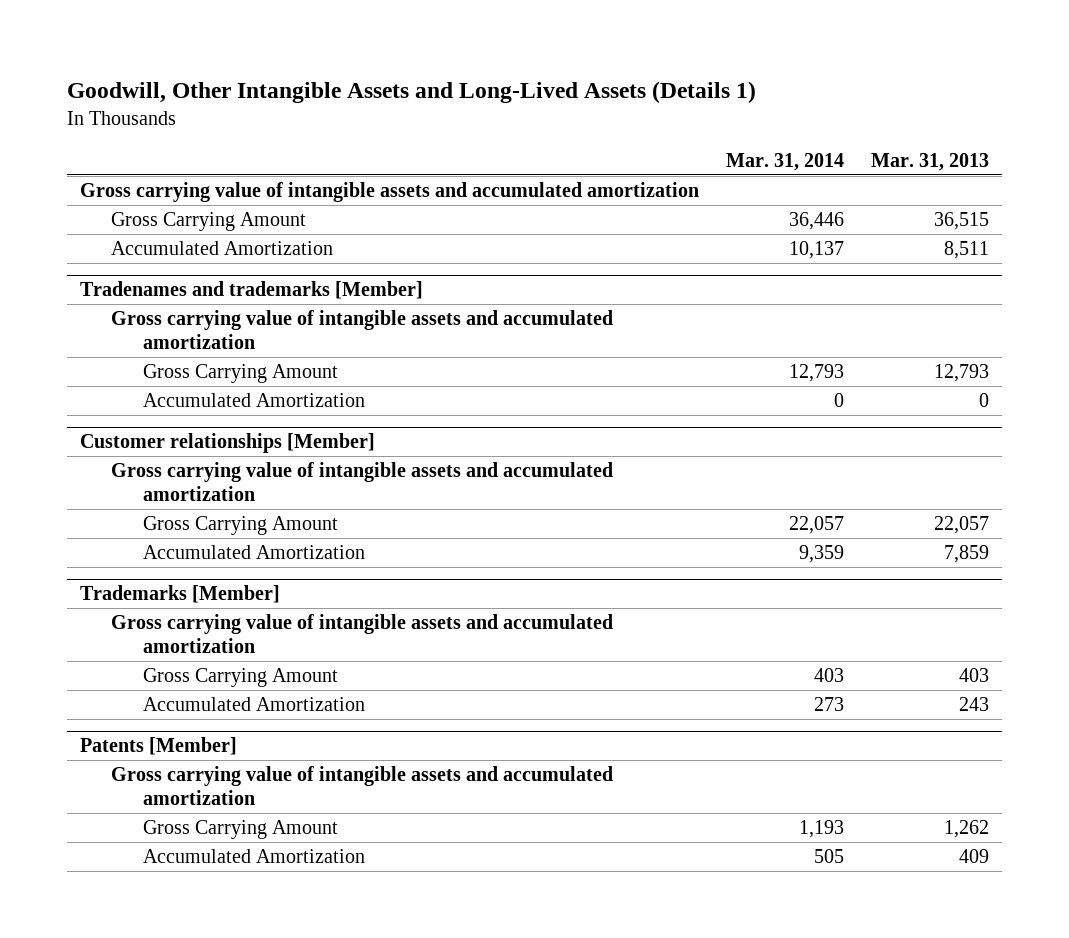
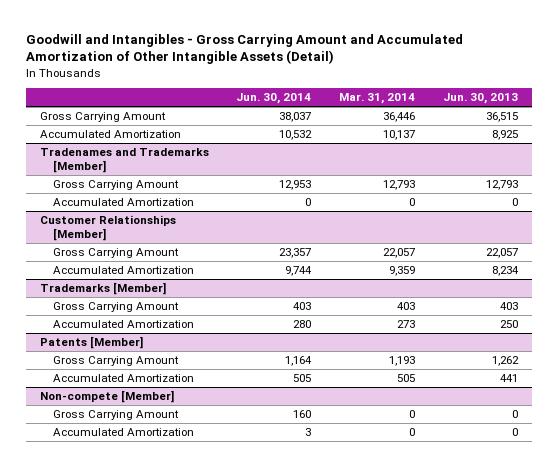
- Goodwill, Other Intangible Assets and Long-Lived Assets (Details 1)
+ Goodwill and Intangibles - Gross Carrying Amount and Accumulated Amortization of Other Intangible Assets (Detail)
- | Mar. 31, 2014 | Mar. 31, 2013
+ | Jun. 30, 2014 | Mar. 31, 2014 | Jun. 30, 2013
- Gross carrying value of intangible assets and accumulated amortization
- Tradenames and trademarks [Member]
- Gross carrying value of intangible assets and accumulated amortization
+ Tradenames and Trademarks [Member]
- Customer relationships [Member]
- Gross carrying value of intangible assets and accumulated amortization
+ Customer Relationships [Member]
@ Trademarks [Member]
- Gross carrying value of intangible assets and accumulated amortization
@ Patents [Member]
- Gross carrying value of intangible assets and accumulated amortization
+ Non-compete [Member]
+ Gross Carrying Amount | 160 | 0 | 0
+ Accumulated Amortization | 3 | 0 | 0

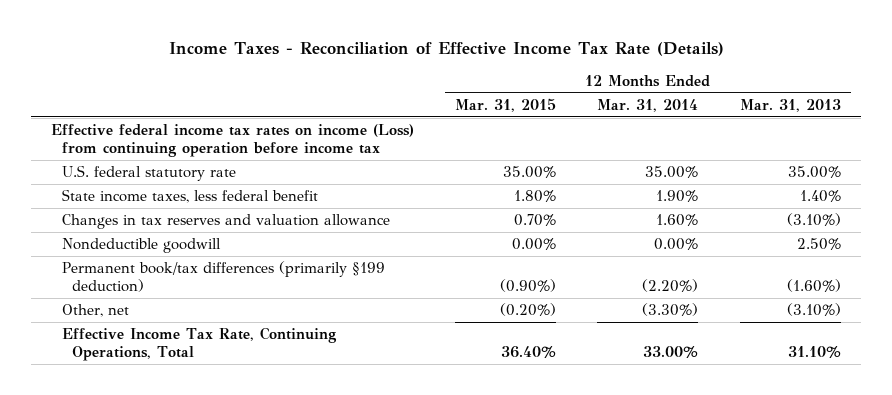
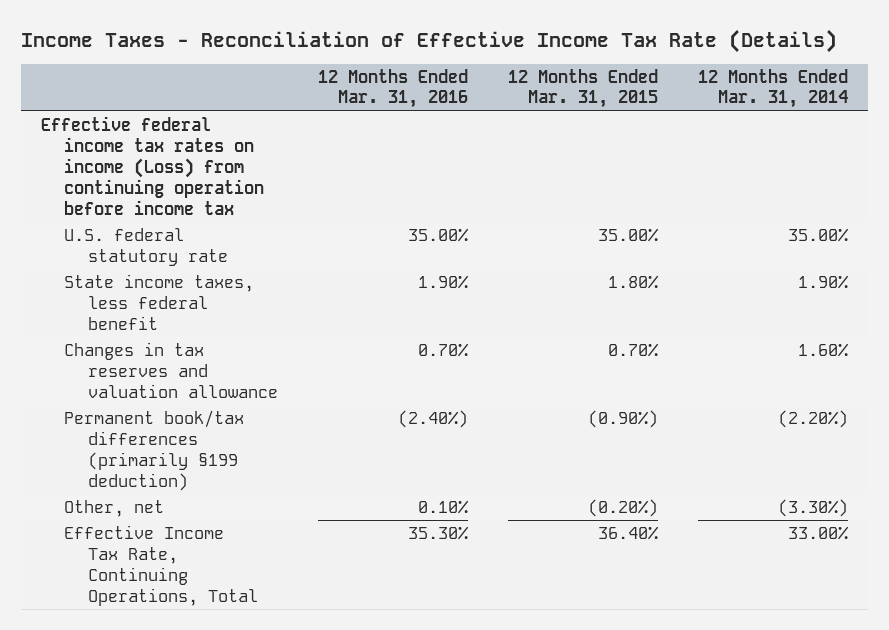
- | 12 Months Ended Mar. 31, 2015 | 12 Months Ended Mar. 31, 2014 | 12 Months Ended Mar. 31, 2013
+ | 12 Months Ended Mar. 31, 2016 | 12 Months Ended Mar. 31, 2015 | 12 Months Ended Mar. 31, 2014
- Nondeductible goodwill | 0.00% | 0.00% | 2.50%

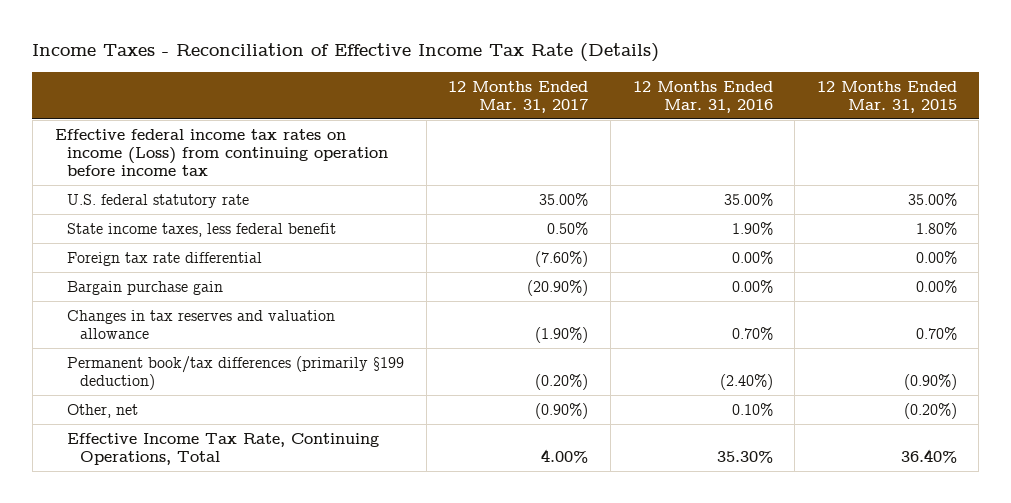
- | 12 Months Ended Mar. 31, 2016 | 12 Months Ended Mar. 31, 2015 | 12 Months Ended Mar. 31, 2014
+ | 12 Months Ended Mar. 31, 2017 | 12 Months Ended Mar. 31, 2016 | 12 Months Ended Mar. 31, 2015
+ Foreign tax rate differential | (7.60%) | 0.00% | 0.00%
+ Bargain purchase gain | (20.90%) | 0.00% | 0.00%

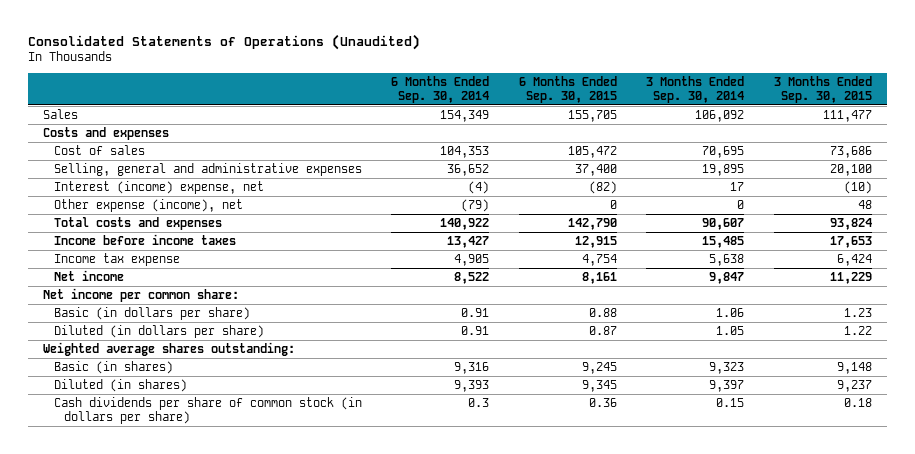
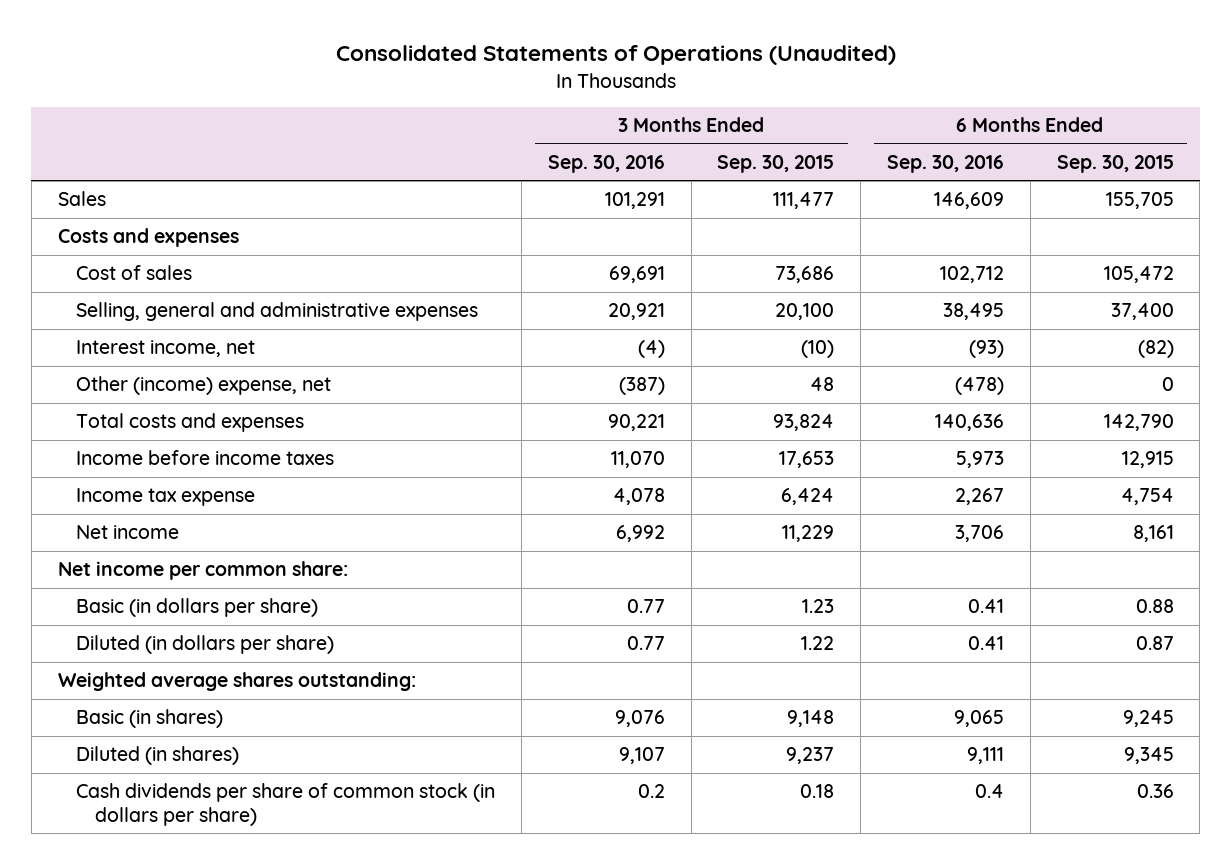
- | 6 Months Ended Sep. 30, 2014 | 6 Months Ended Sep. 30, 2015 | 3 Months Ended Sep. 30, 2014 | 3 Months Ended Sep. 30, 2015
+ | 3 Months Ended Sep. 30, 2016 | 3 Months Ended Sep. 30, 2015 | 6 Months Ended Sep. 30, 2016 | 6 Months Ended Sep. 30, 2015
- Interest (income) expense, net | (4) | (82) | 17 | (10)
- Other expense (income), net | (79) | 0 | 0 | 48
+ Interest income, net | (4) | (10) | (93) | (82)
+ Other (income) expense, net | (387) | 48 | (478) | 0

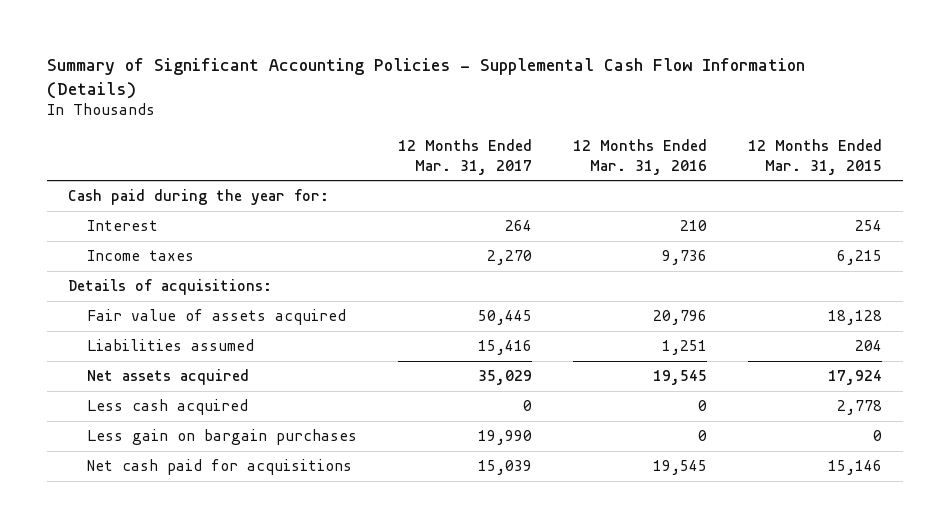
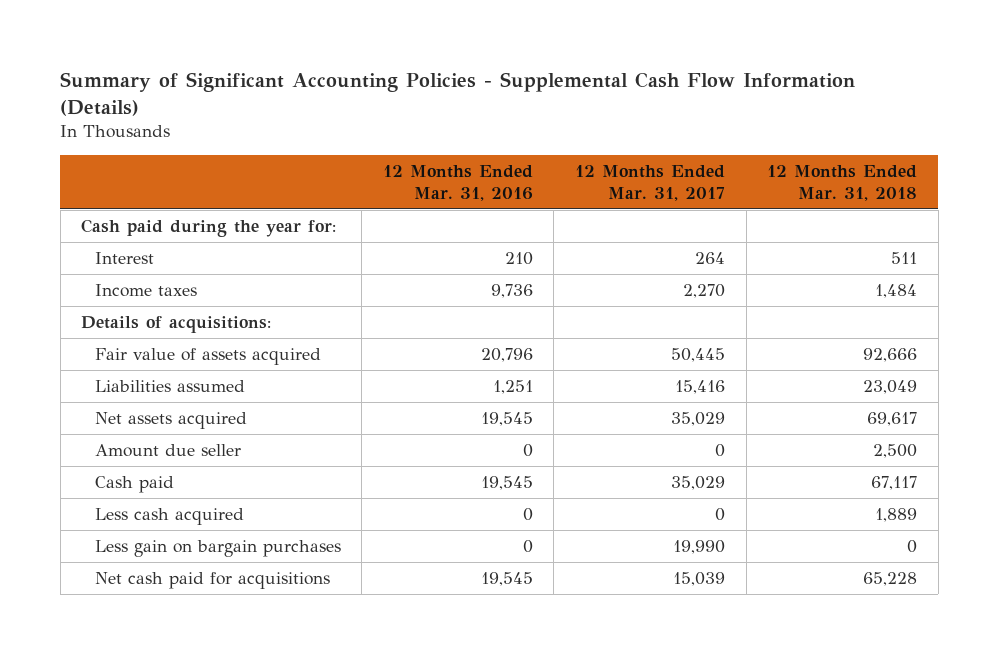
- | 12 Months Ended Mar. 31, 2017 | 12 Months Ended Mar. 31, 2016 | 12 Months Ended Mar. 31, 2015
+ | 12 Months Ended Mar. 31, 2016 | 12 Months Ended Mar. 31, 2017 | 12 Months Ended Mar. 31, 2018
+ Amount due seller | 0 | 0 | 2,500
+ Cash paid | 19,545 | 35,029 | 67,117

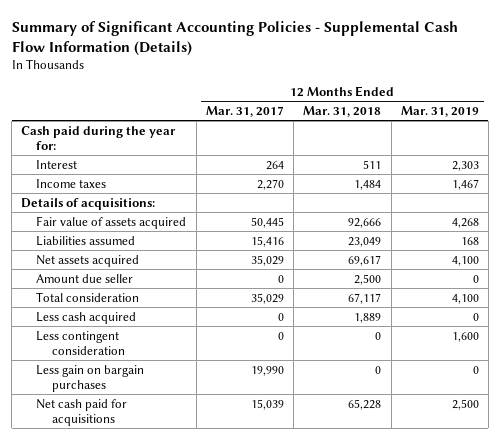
- | 12 Months Ended Mar. 31, 2016 | 12 Months Ended Mar. 31, 2017 | 12 Months Ended Mar. 31, 2018
+ | 12 Months Ended Mar. 31, 2017 | 12 Months Ended Mar. 31, 2018 | 12 Months Ended Mar. 31, 2019
- Cash paid | 19,545 | 35,029 | 67,117
+ Total consideration | 35,029 | 67,117 | 4,100
+ Less contingent consideration | 0 | 0 | 1,600

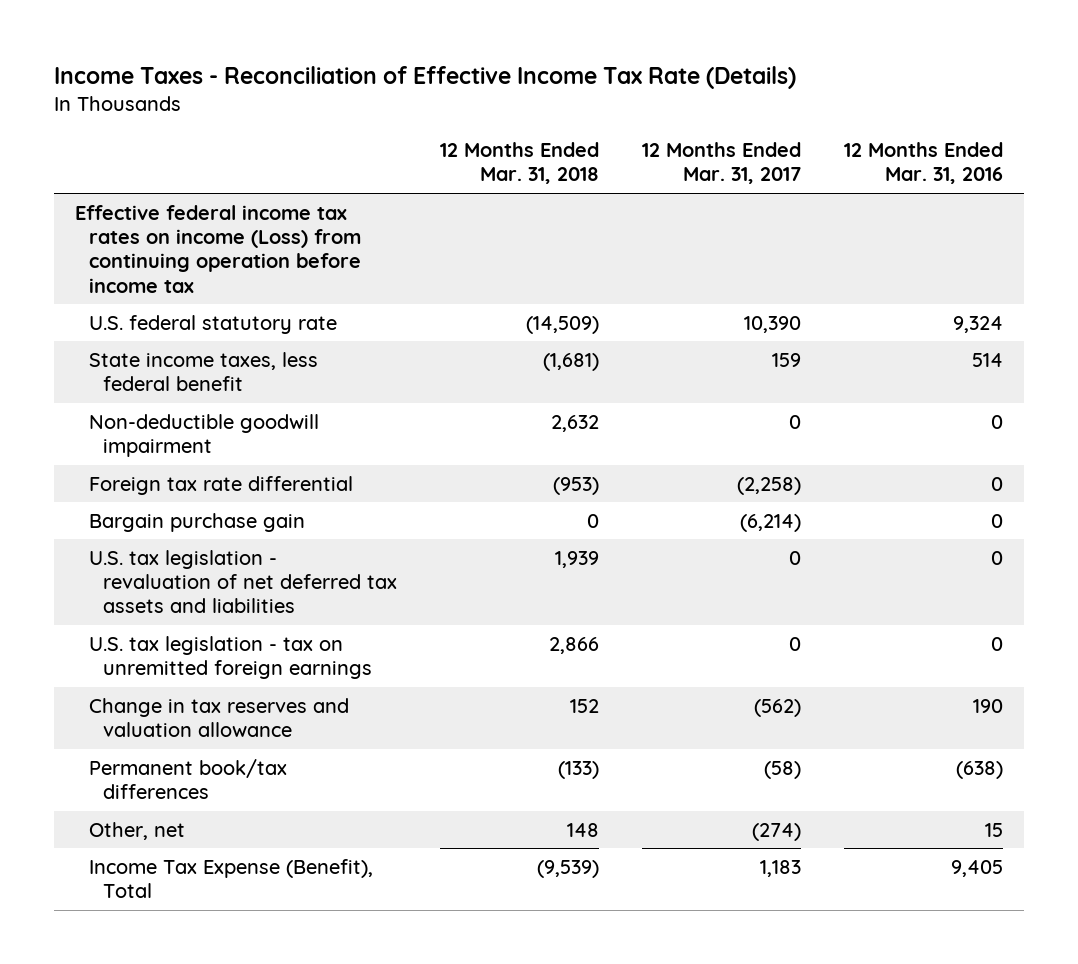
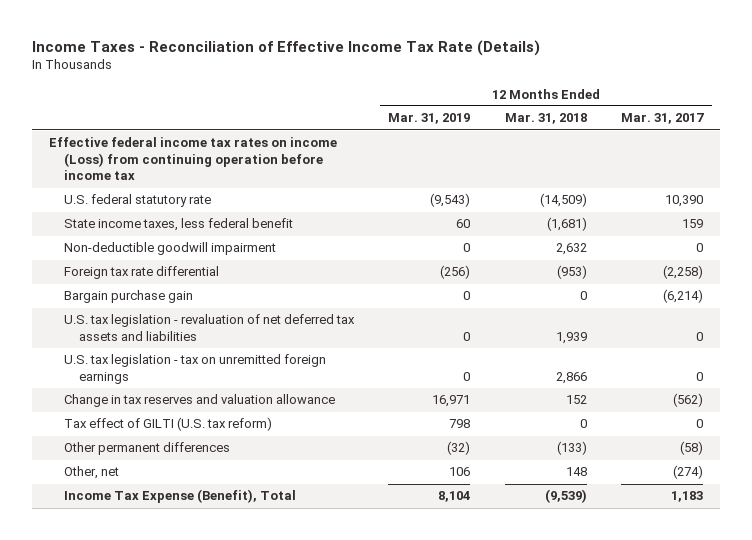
- | 12 Months Ended Mar. 31, 2018 | 12 Months Ended Mar. 31, 2017 | 12 Months Ended Mar. 31, 2016
+ | 12 Months Ended Mar. 31, 2019 | 12 Months Ended Mar. 31, 2018 | 12 Months Ended Mar. 31, 2017
- Permanent book/tax differences | (133) | (58) | (638)
+ Tax effect of GILTI (U.S. tax reform) | 798 | 0 | 0
+ Other permanent differences | (32) | (133) | (58)

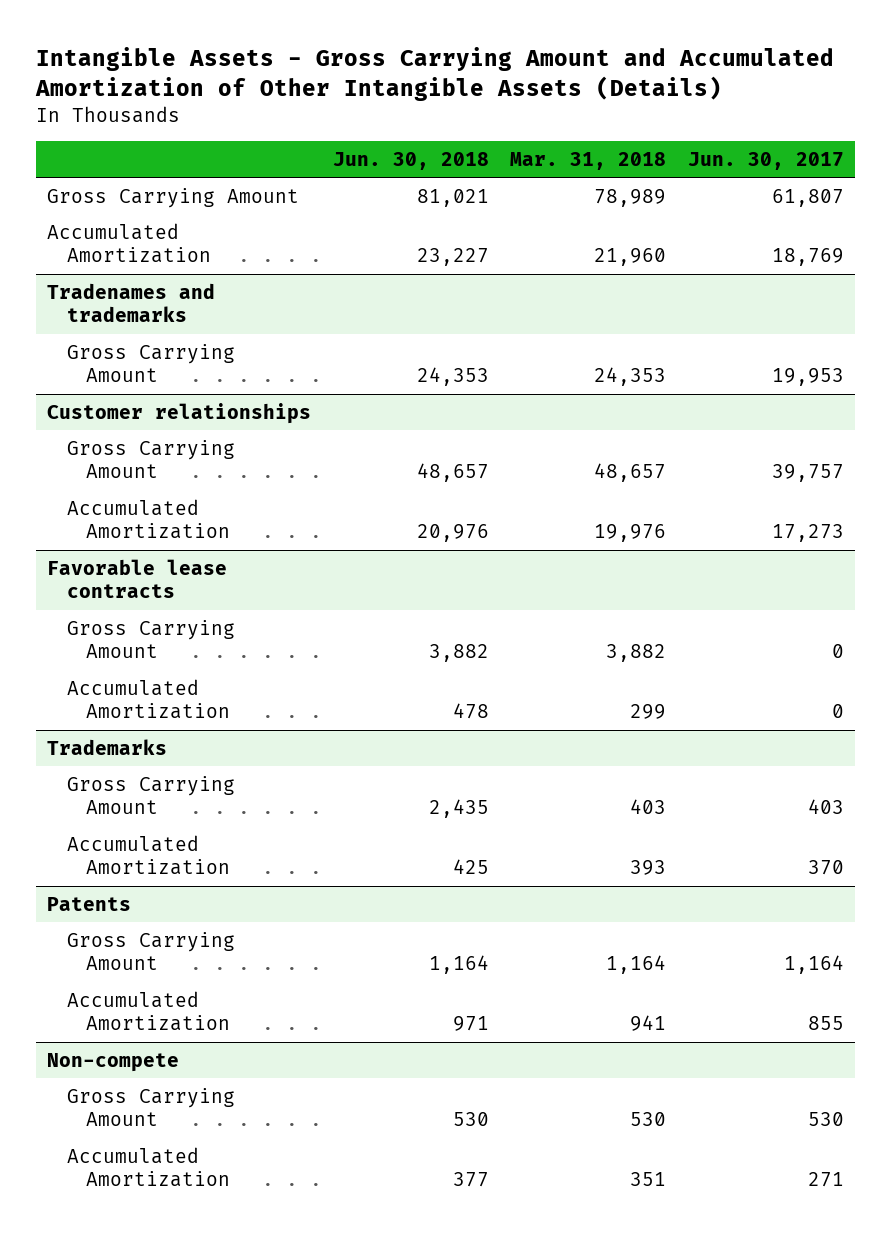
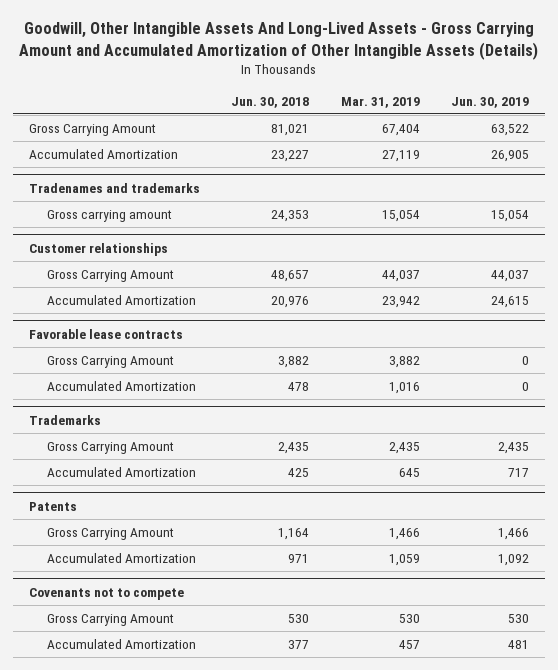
- Intangible Assets - Gross Carrying Amount and Accumulated Amortization of Other Intangible Assets (Details)
+ Goodwill, Other Intangible Assets And Long-Lived Assets - Gross Carrying Amount and Accumulated Amortization of Other Intangible Assets (Details)
- | Jun. 30, 2018 | Mar. 31, 2018 | Jun. 30, 2017
+ | Jun. 30, 2018 | Mar. 31, 2019 | Jun. 30, 2019
@ Tradenames and trademarks
- Gross Carrying Amount | 24,353 | 24,353 | 19,953
+ Gross carrying amount | 24,353 | 15,054 | 15,054
- Non-compete
+ Covenants not to compete

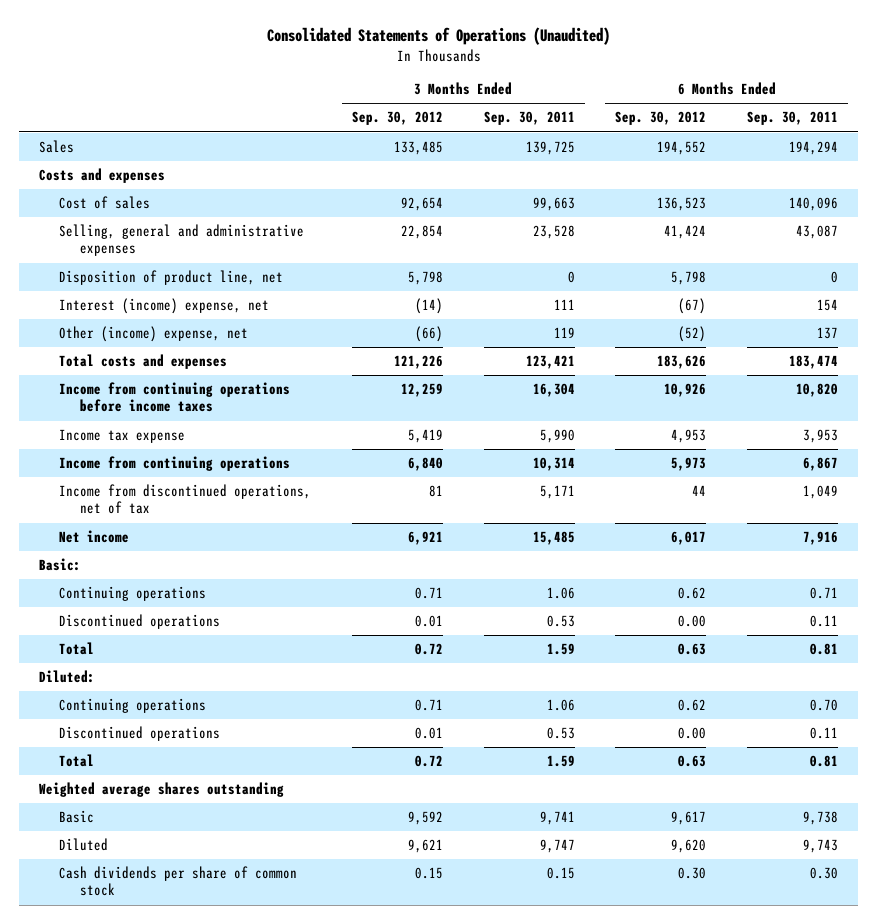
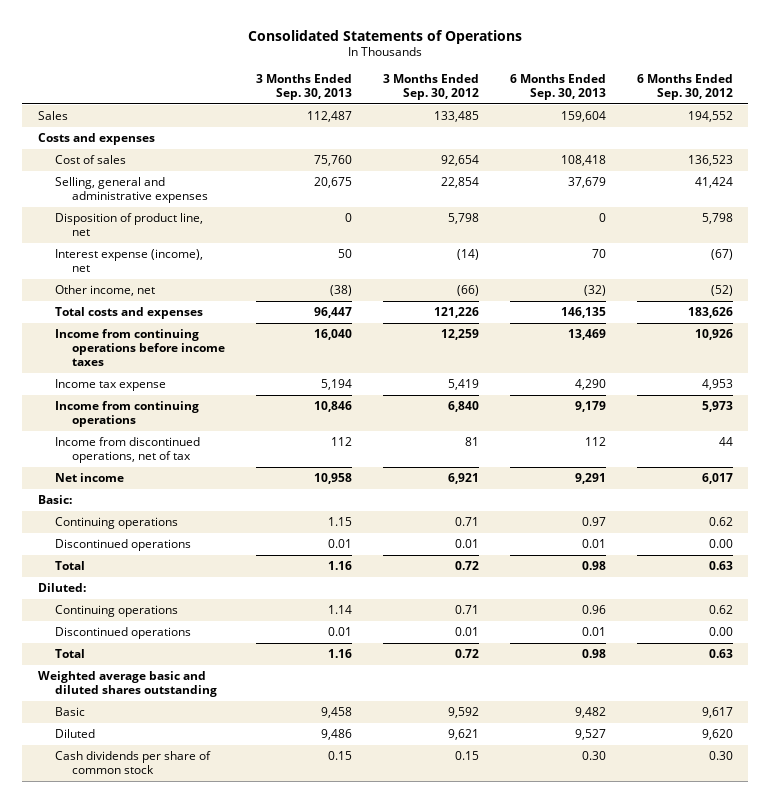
- Consolidated Statements of Operations (Unaudited)
+ Consolidated Statements of Operations
- | 3 Months Ended Sep. 30, 2012 | 3 Months Ended Sep. 30, 2011 | 6 Months Ended Sep. 30, 2012 | 6 Months Ended Sep. 30, 2011
+ | 3 Months Ended Sep. 30, 2013 | 3 Months Ended Sep. 30, 2012 | 6 Months Ended Sep. 30, 2013 | 6 Months Ended Sep. 30, 2012
- Interest (income) expense, net | (14) | 111 | (67) | 154
- Other (income) expense, net | (66) | 119 | (52) | 137
+ Interest expense (income), net | 50 | (14) | 70 | (67)
+ Other income, net | (38) | (66) | (32) | (52)
- Weighted average shares outstanding
+ Weighted average basic and diluted shares outstanding

